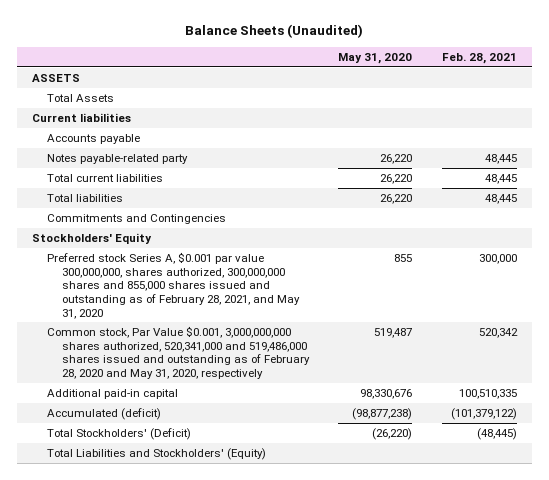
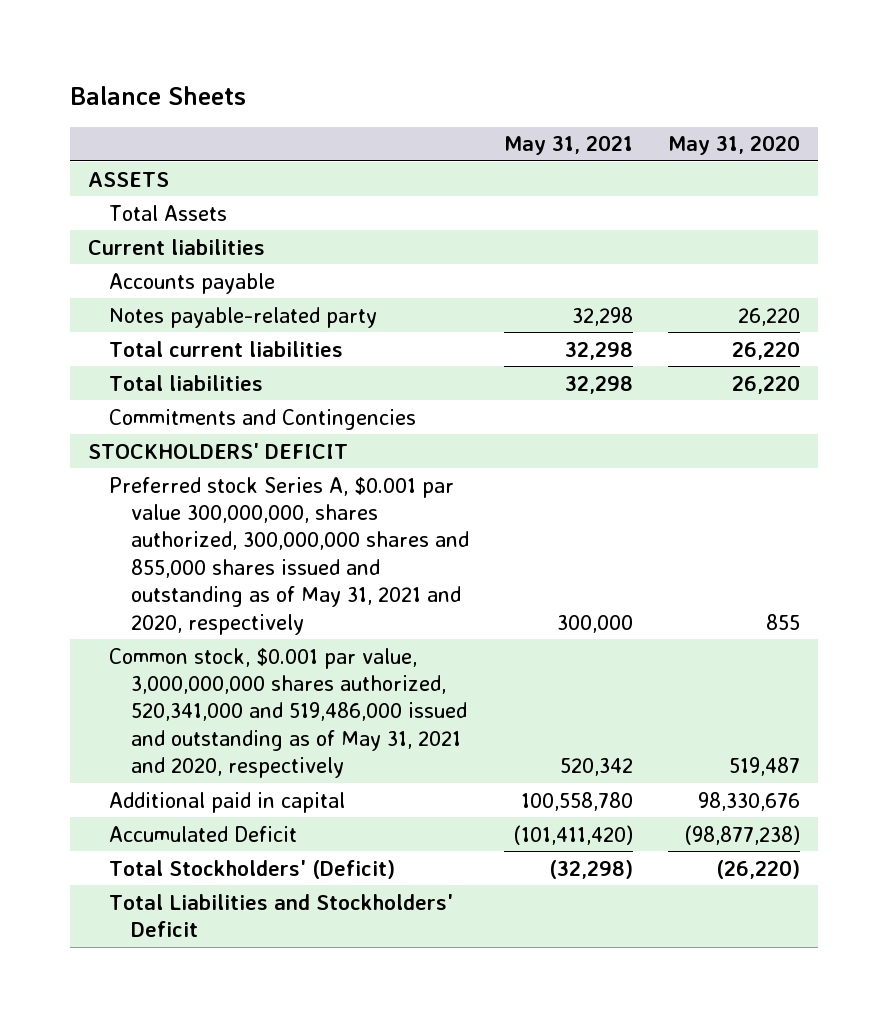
- Balance Sheets (Unaudited)
+ Balance Sheets
- | May 31, 2020 | Feb. 28, 2021
+ | May 31, 2021 | May 31, 2020
- Stockholders' Equity
- Preferred stock Series A, $0.001 par value 300,000,000, shares authorized, 300,000,000 shares and 855,000 shares issued and outstanding as of February 28, 2021, and May 31, 2020 | 855 | 300,000
- Common stock, Par Value $0.001, 3,000,000,000 shares authorized, 520,341,000 and 519,486,000 shares issued and outstanding as of February 28, 2020 and May 31, 2020, respectively | 519,487 | 520,342
- Additional paid-in capital | 98,330,676 | 100,510,335
- Accumulated (deficit) | (98,877,238) | (101,379,122)
+ STOCKHOLDERS' DEFICIT
+ Preferred stock Series A, $0.001 par value 300,000,000, shares authorized, 300,000,000 shares and 855,000 shares issued and outstanding as of May 31, 2021 and 2020, respectively | 300,000 | 855
+ Common stock, $0.001 par value, 3,000,000,000 shares authorized, 520,341,000 and 519,486,000 issued and outstanding as of May 31, 2021 and 2020, respectively | 520,342 | 519,487
+ Additional paid in capital | 100,558,780 | 98,330,676
+ Accumulated Deficit | (101,411,420) | (98,877,238)
- Total Liabilities and Stockholders' (Equity)
+ Total Liabilities and Stockholders' Deficit

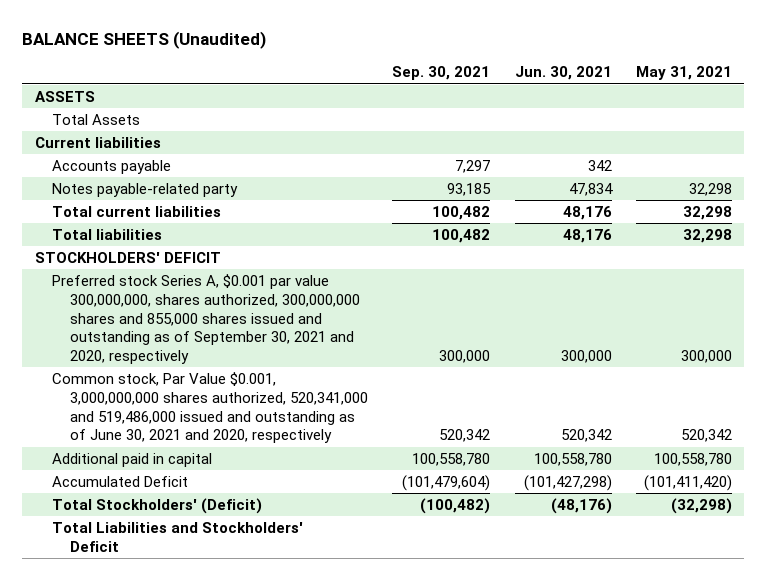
- Balance Sheets
+ BALANCE SHEETS (Unaudited)
- | May 31, 2021 | May 31, 2020
+ | Sep. 30, 2021 | Jun. 30, 2021 | May 31, 2021
- Commitments and Contingencies
- Preferred stock Series A, $0.001 par value 300,000,000, shares authorized, 300,000,000 shares and 855,000 shares issued and outstanding as of May 31, 2021 and 2020, respectively | 300,000 | 855
- Common stock, $0.001 par value, 3,000,000,000 shares authorized, 520,341,000 and 519,486,000 issued and outstanding as of May 31, 2021 and 2020, respectively | 520,342 | 519,487
+ Preferred stock Series A, $0.001 par value 300,000,000, shares authorized, 300,000,000 shares and 855,000 shares issued and outstanding as of September 30, 2021 and 2020, respectively | 300,000 | 300,000 | 300,000
+ Common stock, Par Value $0.001, 3,000,000,000 shares authorized, 520,341,000 and 519,486,000 issued and outstanding as of June 30, 2021 and 2020, respectively | 520,342 | 520,342 | 520,342

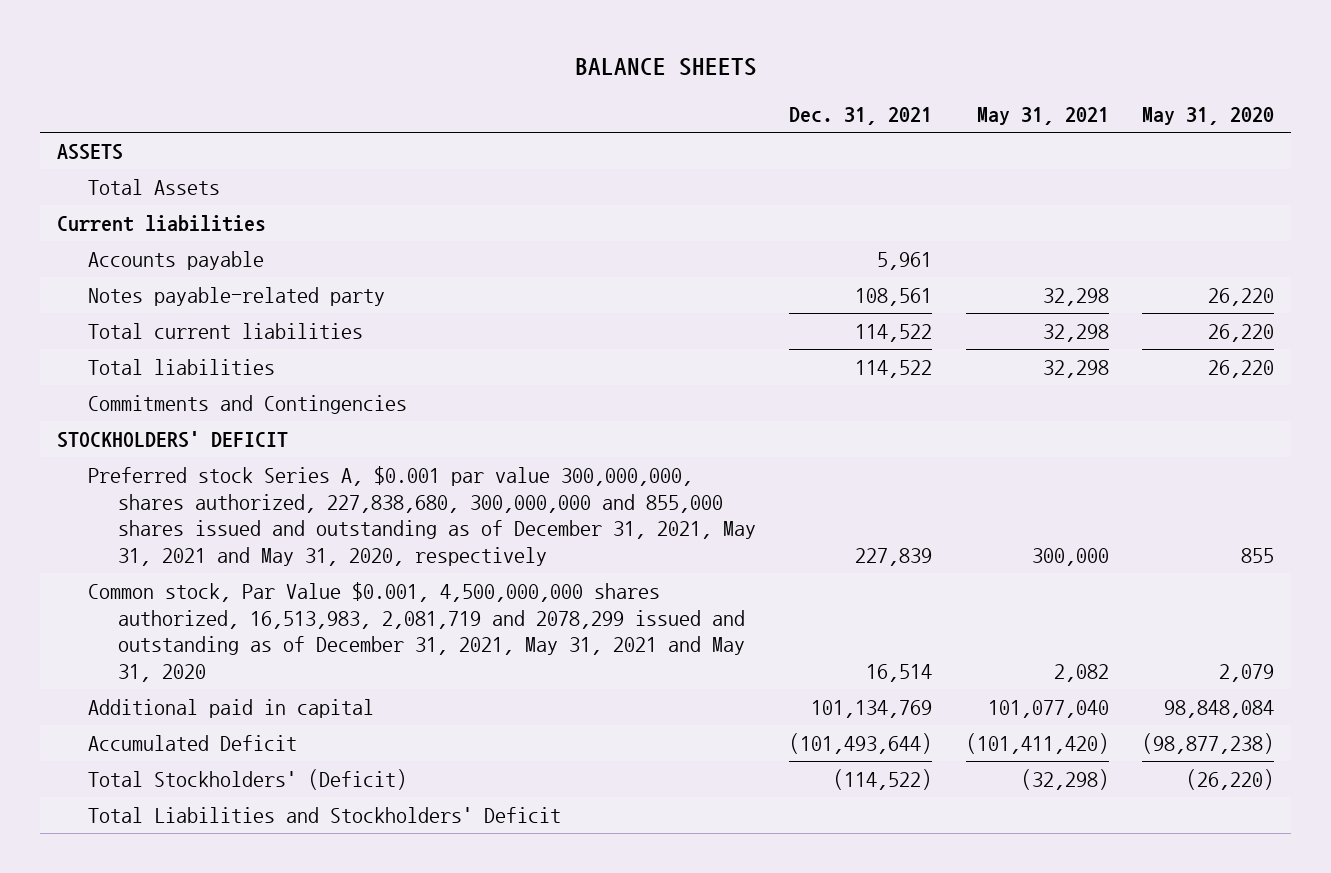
- BALANCE SHEETS (Unaudited)
+ BALANCE SHEETS
- | Sep. 30, 2021 | Jun. 30, 2021 | May 31, 2021
+ | Dec. 31, 2021 | May 31, 2021 | May 31, 2020
+ Commitments and Contingencies
- Preferred stock Series A, $0.001 par value 300,000,000, shares authorized, 300,000,000 shares and 855,000 shares issued and outstanding as of September 30, 2021 and 2020, respectively | 300,000 | 300,000 | 300,000
- Common stock, Par Value $0.001, 3,000,000,000 shares authorized, 520,341,000 and 519,486,000 issued and outstanding as of June 30, 2021 and 2020, respectively | 520,342 | 520,342 | 520,342
- Additional paid in capital | 100,558,780 | 100,558,780 | 100,558,780
+ Preferred stock Series A, $0.001 par value 300,000,000, shares authorized, 227,838,680, 300,000,000 and 855,000 shares issued and outstanding as of December 31, 2021, May 31, 2021 and May 31, 2020, respectively | 227,839 | 300,000 | 855
+ Common stock, Par Value $0.001, 4,500,000,000 shares authorized, 16,513,983, 2,081,719 and 2078,299 issued and outstanding as of December 31, 2021, May 31, 2021 and May 31, 2020 | 16,514 | 2,082 | 2,079
+ Additional paid in capital | 101,134,769 | 101,077,040 | 98,848,084

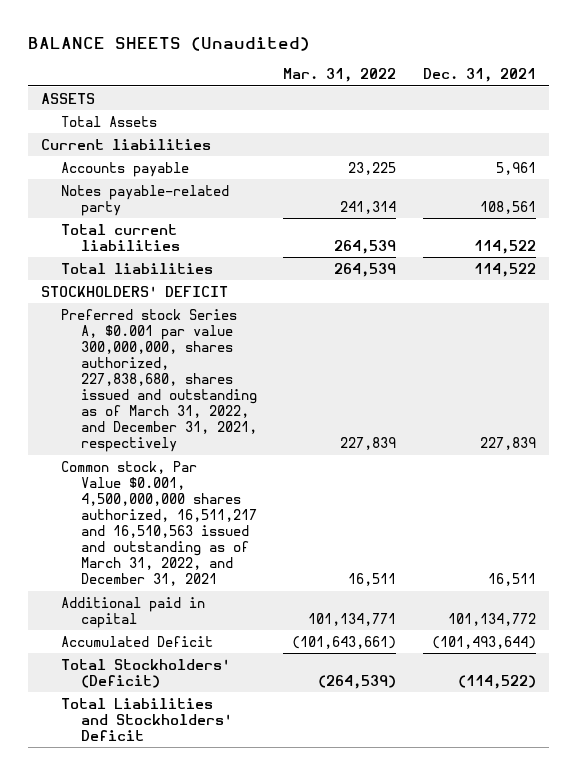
- BALANCE SHEETS
+ BALANCE SHEETS (Unaudited)
- | Dec. 31, 2021 | May 31, 2021 | May 31, 2020
+ | Mar. 31, 2022 | Dec. 31, 2021
- Commitments and Contingencies
- Preferred stock Series A, $0.001 par value 300,000,000, shares authorized, 227,838,680, 300,000,000 and 855,000 shares issued and outstanding as of December 31, 2021, May 31, 2021 and May 31, 2020, respectively | 227,839 | 300,000 | 855
- Common stock, Par Value $0.001, 4,500,000,000 shares authorized, 16,513,983, 2,081,719 and 2078,299 issued and outstanding as of December 31, 2021, May 31, 2021 and May 31, 2020 | 16,514 | 2,082 | 2,079
- Additional paid in capital | 101,134,769 | 101,077,040 | 98,848,084
+ Preferred stock Series A, $0.001 par value 300,000,000, shares authorized, 227,838,680, shares issued and outstanding as of March 31, 2022, and December 31, 2021, respectively | 227,839 | 227,839
+ Common stock, Par Value $0.001, 4,500,000,000 shares authorized, 16,511,217 and 16,510,563 issued and outstanding as of March 31, 2022, and December 31, 2021 | 16,511 | 16,511
+ Additional paid in capital | 101,134,771 | 101,134,772

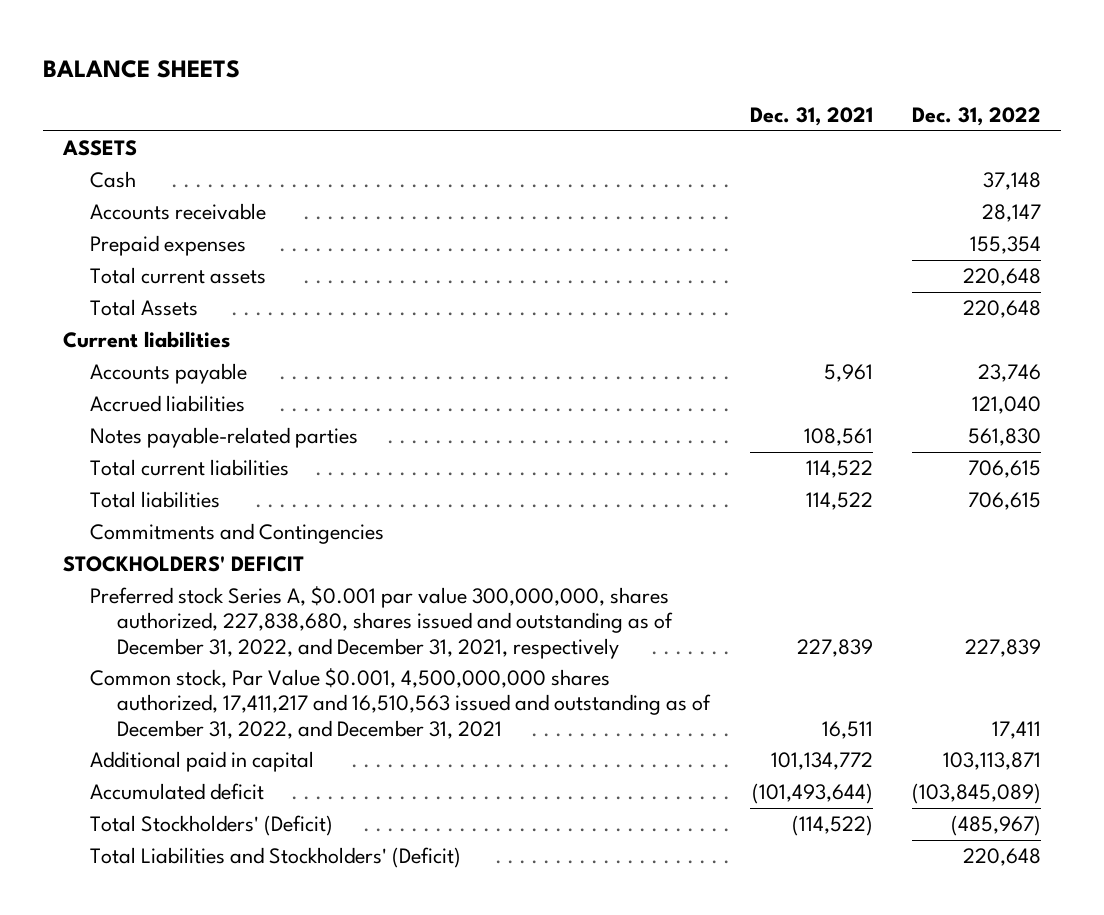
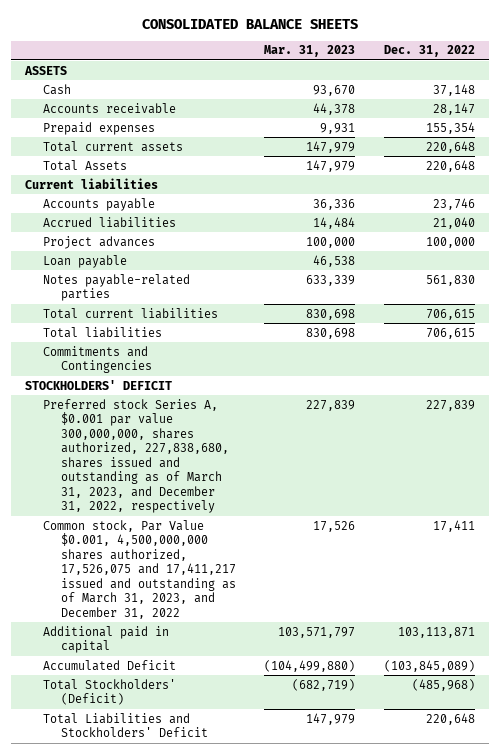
- BALANCE SHEETS
+ CONSOLIDATED BALANCE SHEETS
- | Dec. 31, 2021 | Dec. 31, 2022
+ | Mar. 31, 2023 | Dec. 31, 2022
- Accrued liabilities | | 121,040
+ Accrued liabilities | 14,484 | 21,040
+ Project advances | 100,000 | 100,000
+ Loan payable | 46,538 |
- Preferred stock Series A, $0.001 par value 300,000,000, shares authorized, 227,838,680, shares issued and outstanding as of December 31, 2022, and December 31, 2021, respectively | 227,839 | 227,839
- Common stock, Par Value $0.001, 4,500,000,000 shares authorized, 17,411,217 and 16,510,563 issued and outstanding as of December 31, 2022, and December 31, 2021 | 16,511 | 17,411
+ Preferred stock Series A, $0.001 par value 300,000,000, shares authorized, 227,838,680, shares issued and outstanding as of March 31, 2023, and December 31, 2022, respectively | 227,839 | 227,839
+ Common stock, Par Value $0.001, 4,500,000,000 shares authorized, 17,526,075 and 17,411,217 issued and outstanding as of March 31, 2023, and December 31, 2022 | 17,526 | 17,411
- Accumulated deficit | (101,493,644) | (103,845,089)
- Total Stockholders' (Deficit) | (114,522) | (485,967)
- Total Liabilities and Stockholders' (Deficit) | | 220,648
+ Accumulated Deficit | (104,499,880) | (103,845,089)
+ Total Stockholders' (Deficit) | (682,719) | (485,968)
+ Total Liabilities and Stockholders' Deficit | 147,979 | 220,648

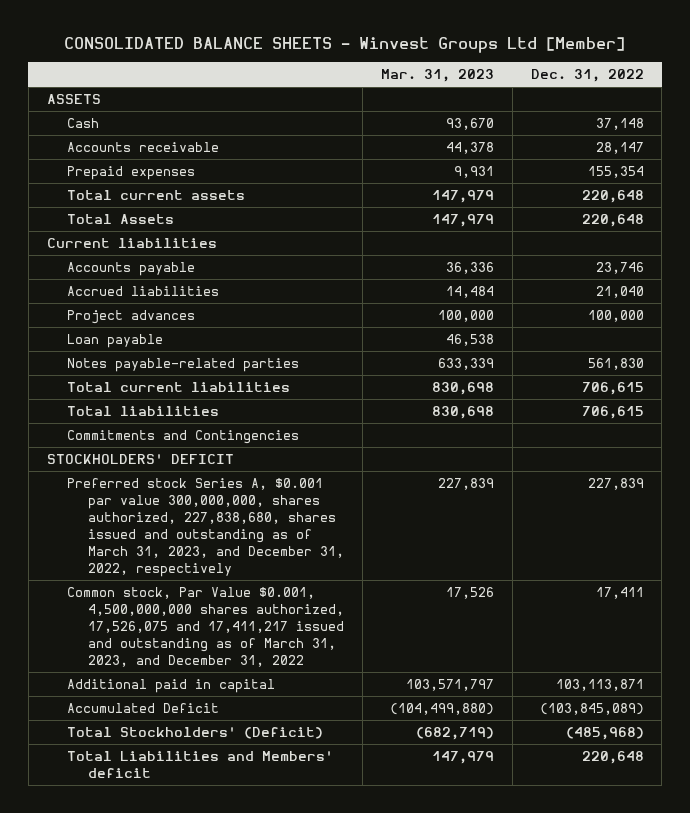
- CONSOLIDATED BALANCE SHEETS
+ CONSOLIDATED BALANCE SHEETS - Winvest Groups Ltd [Member]
- Total Liabilities and Stockholders' Deficit | 147,979 | 220,648
+ Total Liabilities and Members' deficit | 147,979 | 220,648

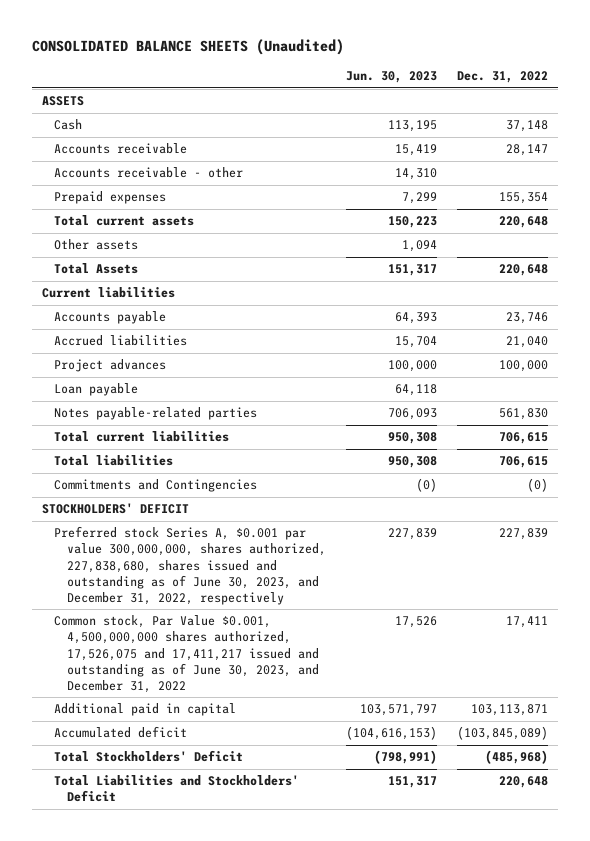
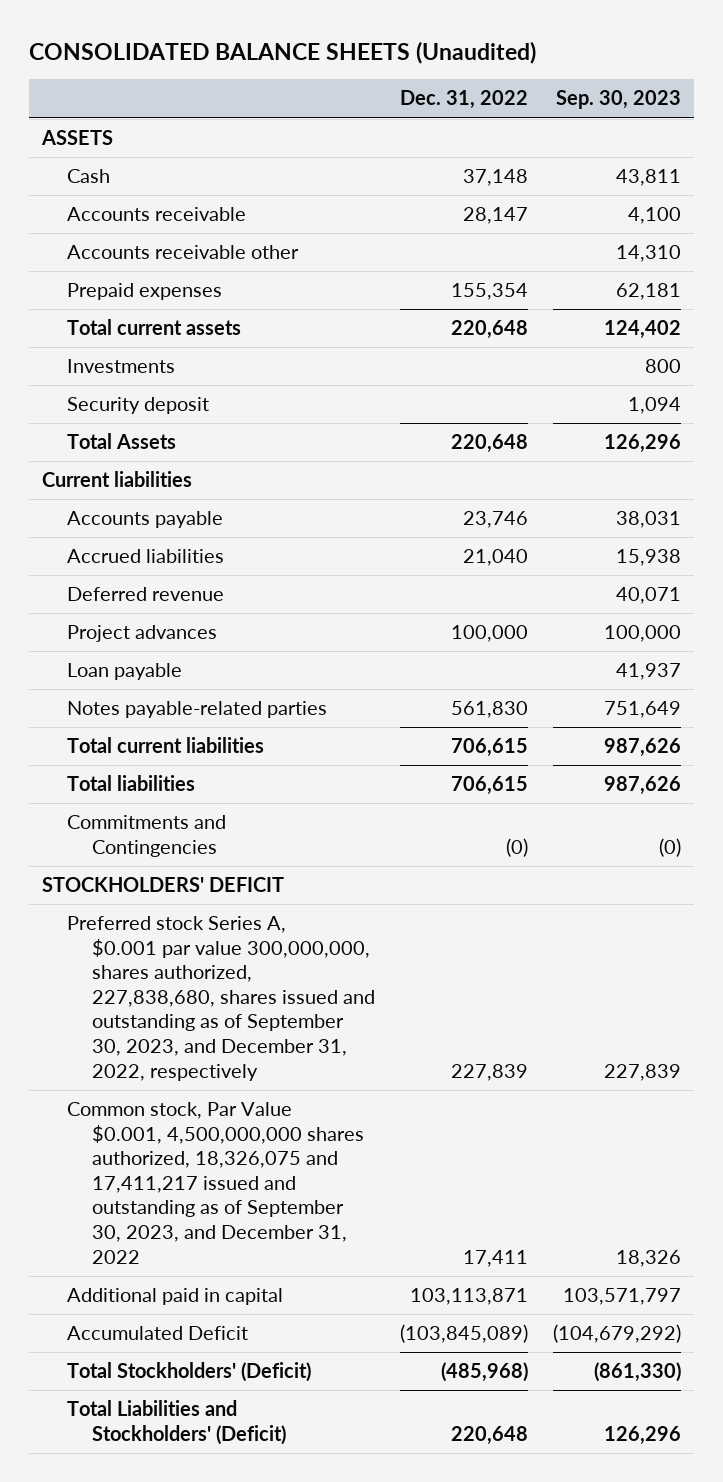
- | Jun. 30, 2023 | Dec. 31, 2022
+ | Dec. 31, 2022 | Sep. 30, 2023
- Accounts receivable - other | 14,310 |
+ Accounts receivable other | | 14,310
- Other assets | 1,094 |
+ Investments | | 800
+ Security deposit | | 1,094
+ Deferred revenue | | 40,071
- Preferred stock Series A, $0.001 par value 300,000,000, shares authorized, 227,838,680, shares issued and outstanding as of June 30, 2023, and December 31, 2022, respectively | 227,839 | 227,839
- Common stock, Par Value $0.001, 4,500,000,000 shares authorized, 17,526,075 and 17,411,217 issued and outstanding as of June 30, 2023, and December 31, 2022 | 17,526 | 17,411
+ Preferred stock Series A, $0.001 par value 300,000,000, shares authorized, 227,838,680, shares issued and outstanding as of September 30, 2023, and December 31, 2022, respectively | 227,839 | 227,839
+ Common stock, Par Value $0.001, 4,500,000,000 shares authorized, 18,326,075 and 17,411,217 issued and outstanding as of September 30, 2023, and December 31, 2022 | 17,411 | 18,326
- Accumulated deficit | (104,616,153) | (103,845,089)
- Total Stockholders' Deficit | (798,991) | (485,968)
- Total Liabilities and Stockholders' Deficit | 151,317 | 220,648
+ Accumulated Deficit | (103,845,089) | (104,679,292)
+ Total Stockholders' (Deficit) | (485,968) | (861,330)
+ Total Liabilities and Stockholders' (Deficit) | 220,648 | 126,296

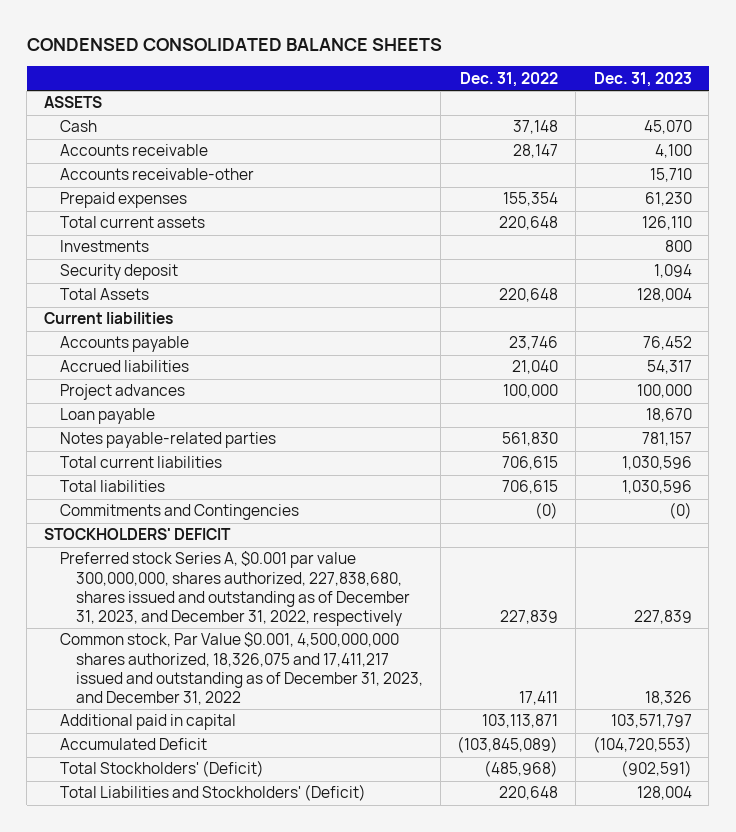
- CONSOLIDATED BALANCE SHEETS (Unaudited)
+ CONDENSED CONSOLIDATED BALANCE SHEETS
- | Dec. 31, 2022 | Sep. 30, 2023
+ | Dec. 31, 2022 | Dec. 31, 2023
- Accounts receivable other | | 14,310
+ Accounts receivable-other | | 15,710
- Deferred revenue | | 40,071
- Preferred stock Series A, $0.001 par value 300,000,000, shares authorized, 227,838,680, shares issued and outstanding as of September 30, 2023, and December 31, 2022, respectively | 227,839 | 227,839
- Common stock, Par Value $0.001, 4,500,000,000 shares authorized, 18,326,075 and 17,411,217 issued and outstanding as of September 30, 2023, and December 31, 2022 | 17,411 | 18,326
+ Preferred stock Series A, $0.001 par value 300,000,000, shares authorized, 227,838,680, shares issued and outstanding as of December 31, 2023, and December 31, 2022, respectively | 227,839 | 227,839
+ Common stock, Par Value $0.001, 4,500,000,000 shares authorized, 18,326,075 and 17,411,217 issued and outstanding as of December 31, 2023, and December 31, 2022 | 17,411 | 18,326

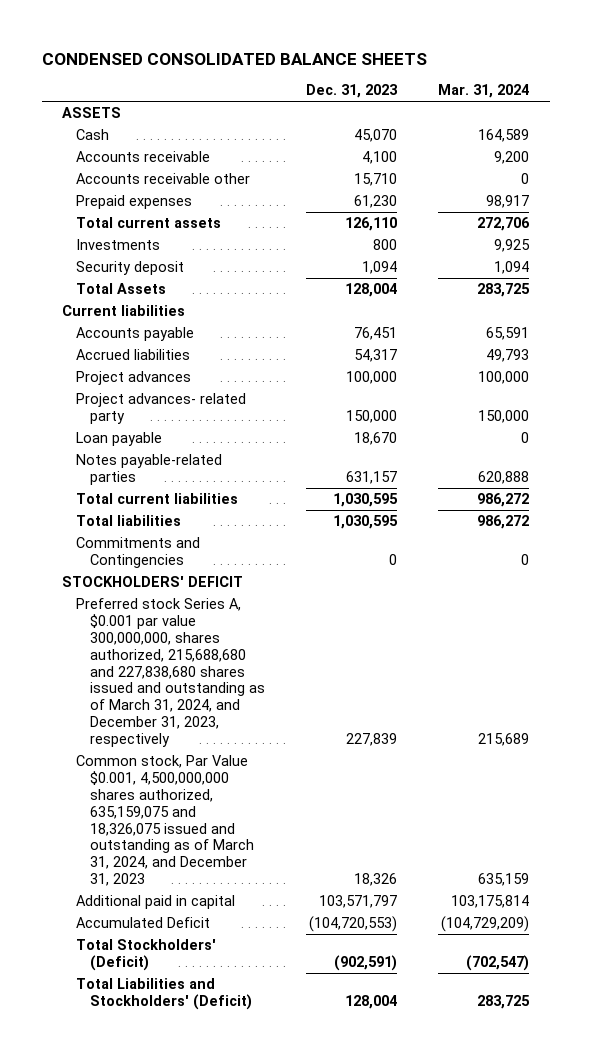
- | Dec. 31, 2022 | Dec. 31, 2023
+ | Dec. 31, 2023 | Mar. 31, 2024
- Accounts receivable-other | | 15,710
+ Accounts receivable other | 15,710 | 0
- Accounts payable | 23,746 | 76,452
+ Accounts payable | 76,451 | 65,591
+ Project advances- related party | 150,000 | 150,000
- Notes payable-related parties | 561,830 | 781,157
- Total current liabilities | 706,615 | 1,030,596
- Total liabilities | 706,615 | 1,030,596
- Commitments and Contingencies | (0) | (0)
+ Notes payable-related parties | 631,157 | 620,888
+ Total current liabilities | 1,030,595 | 986,272
+ Total liabilities | 1,030,595 | 986,272
+ Commitments and Contingencies | 0 | 0
- Preferred stock Series A, $0.001 par value 300,000,000, shares authorized, 227,838,680, shares issued and outstanding as of December 31, 2023, and December 31, 2022, respectively | 227,839 | 227,839
- Common stock, Par Value $0.001, 4,500,000,000 shares authorized, 18,326,075 and 17,411,217 issued and outstanding as of December 31, 2023, and December 31, 2022 | 17,411 | 18,326
+ Preferred stock Series A, $0.001 par value 300,000,000, shares authorized, 215,688,680 and 227,838,680 shares issued and outstanding as of March 31, 2024, and December 31, 2023, respectively | 227,839 | 215,689
+ Common stock, Par Value $0.001, 4,500,000,000 shares authorized, 635,159,075 and 18,326,075 issued and outstanding as of March 31, 2024, and December 31, 2023 | 18,326 | 635,159

